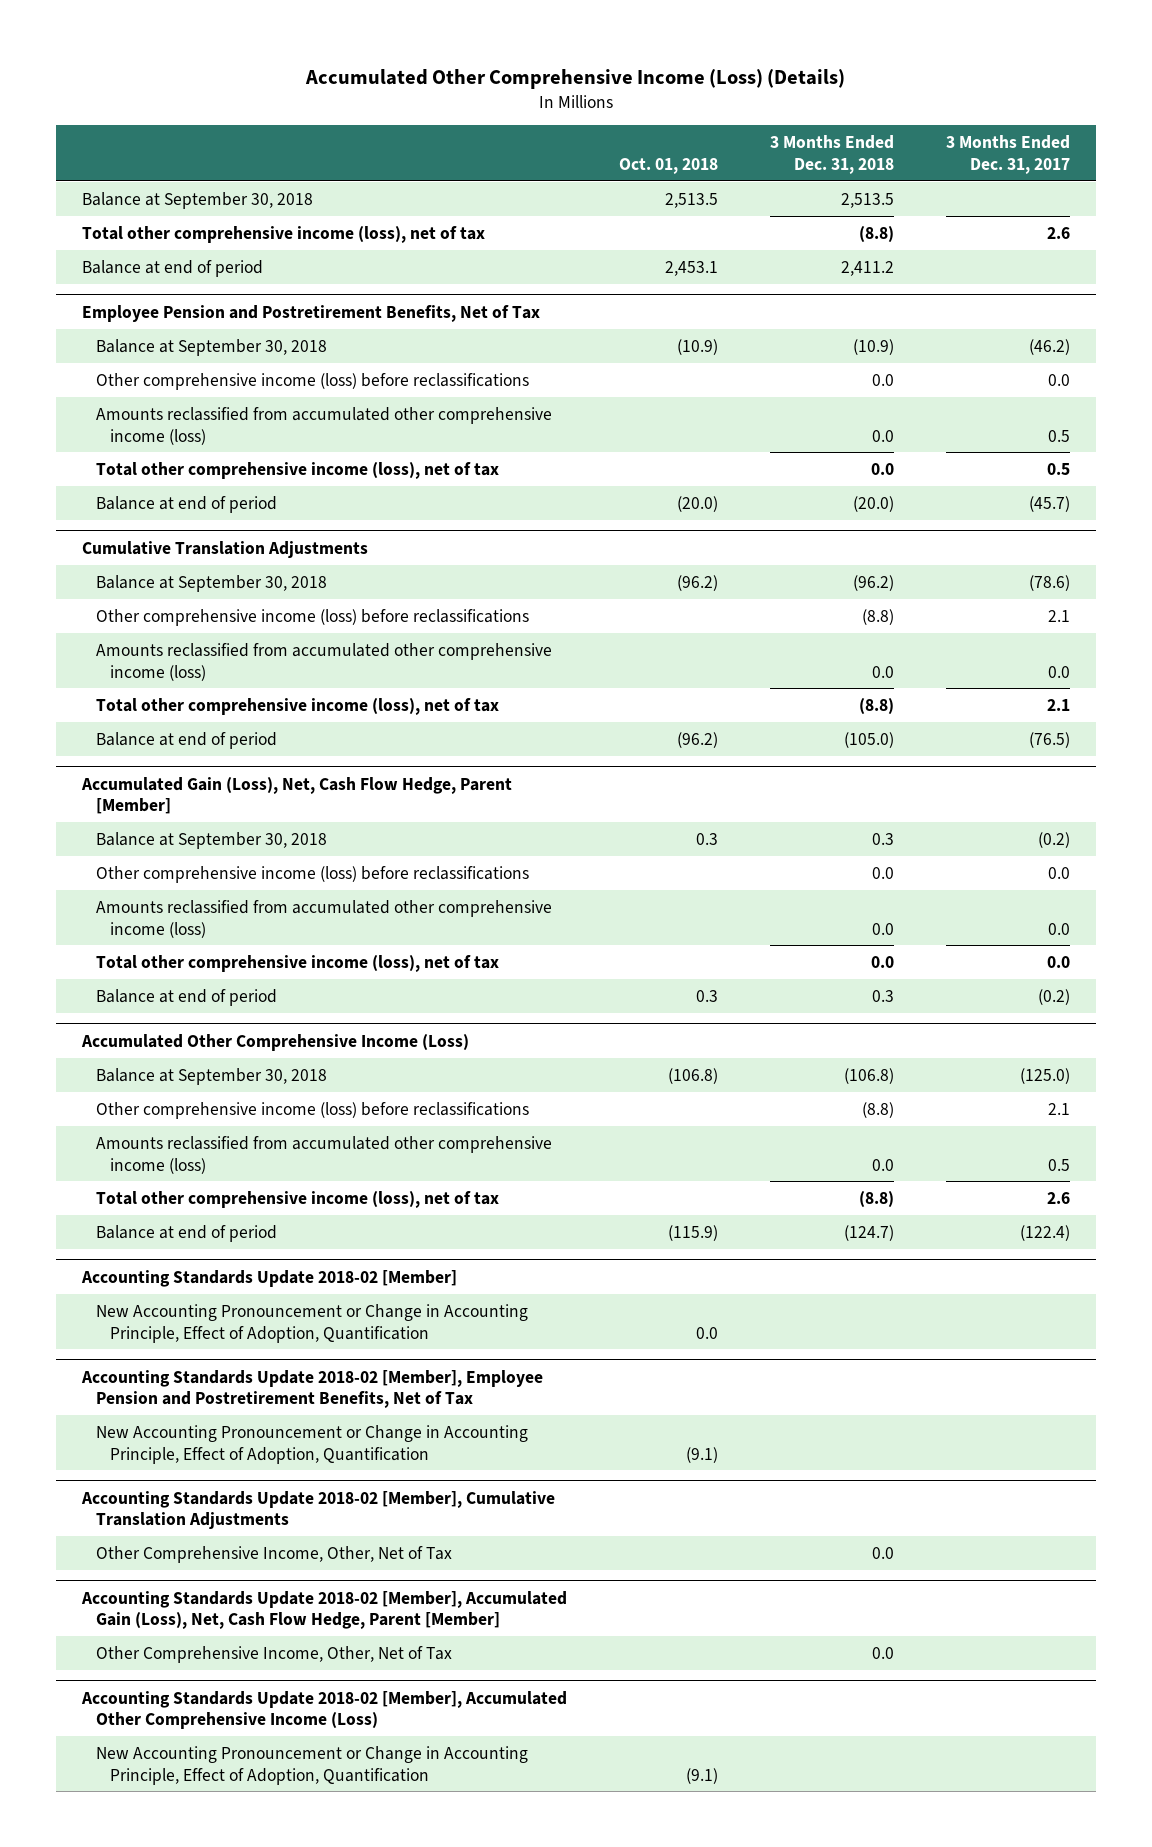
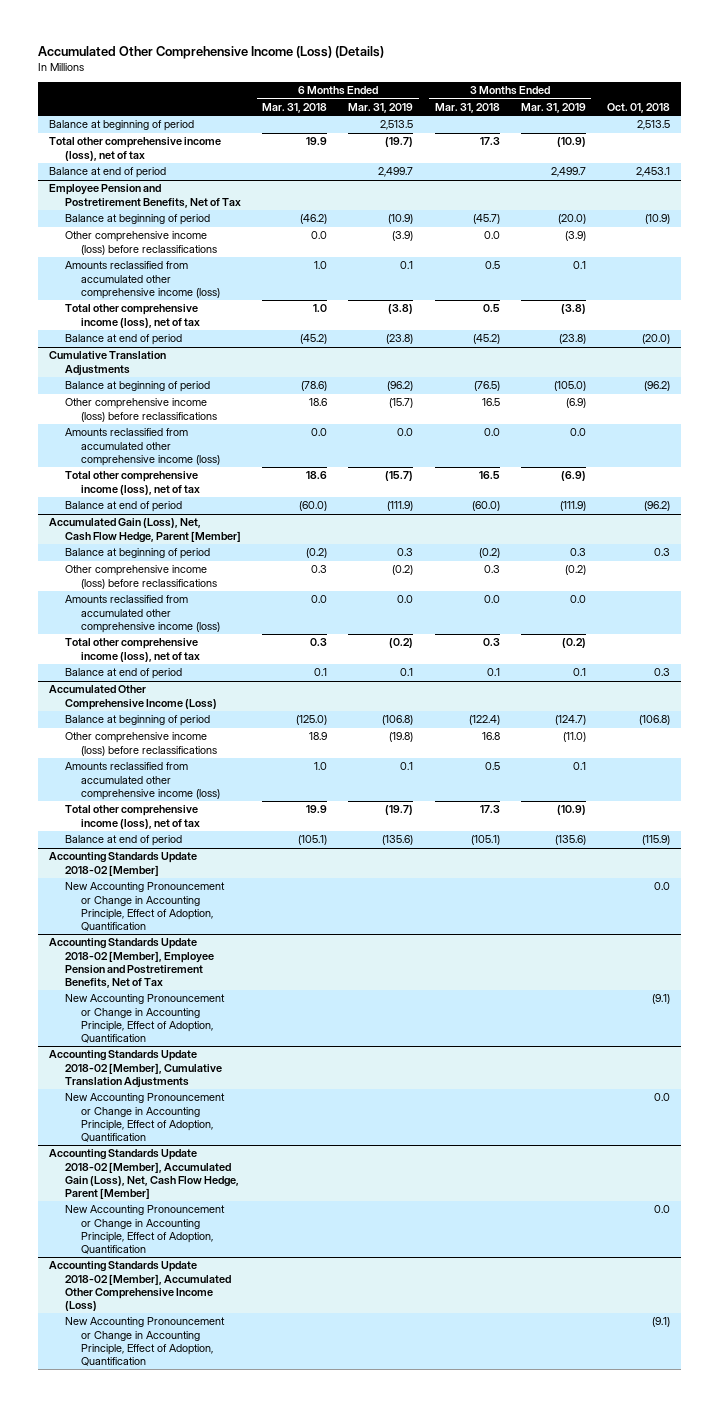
- | Oct. 01, 2018 | 3 Months Ended Dec. 31, 2018 | 3 Months Ended Dec. 31, 2017
+ | 6 Months Ended Mar. 31, 2018 | 6 Months Ended Mar. 31, 2019 | 3 Months Ended Mar. 31, 2018 | 3 Months Ended Mar. 31, 2019 | Oct. 01, 2018
- Balance at September 30, 2018 | 2,513.5 | 2,513.5 |
+ Balance at beginning of period | | 2,513.5 | | | 2,513.5
@ Employee Pension and Postretirement Benefits, Net of Tax
- Balance at September 30, 2018 | (10.9) | (10.9) | (46.2)
+ Balance at beginning of period | (46.2) | (10.9) | (45.7) | (20.0) | (10.9)
@ Cumulative Translation Adjustments
- Balance at September 30, 2018 | (96.2) | (96.2) | (78.6)
+ Balance at beginning of period | (78.6) | (96.2) | (76.5) | (105.0) | (96.2)
@ Accumulated Gain (Loss), Net, Cash Flow Hedge, Parent [Member]
- Balance at September 30, 2018 | 0.3 | 0.3 | (0.2)
+ Balance at beginning of period | (0.2) | 0.3 | (0.2) | 0.3 | 0.3
@ Accumulated Other Comprehensive Income (Loss)
- Balance at September 30, 2018 | (106.8) | (106.8) | (125.0)
+ Balance at beginning of period | (125.0) | (106.8) | (122.4) | (124.7) | (106.8)
@ Accounting Standards Update 2018-02 [Member], Cumulative Translation Adjustments
- Other Comprehensive Income, Other, Net of Tax | | 0.0 |
+ New Accounting Pronouncement or Change in Accounting Principle, Effect of Adoption, Quantification | | | | | 0.0
@ Accounting Standards Update 2018-02 [Member], Accumulated Gain (Loss), Net, Cash Flow Hedge, Parent [Member]
- Other Comprehensive Income, Other, Net of Tax | | 0.0 |
+ New Accounting Pronouncement or Change in Accounting Principle, Effect of Adoption, Quantification | | | | | 0.0

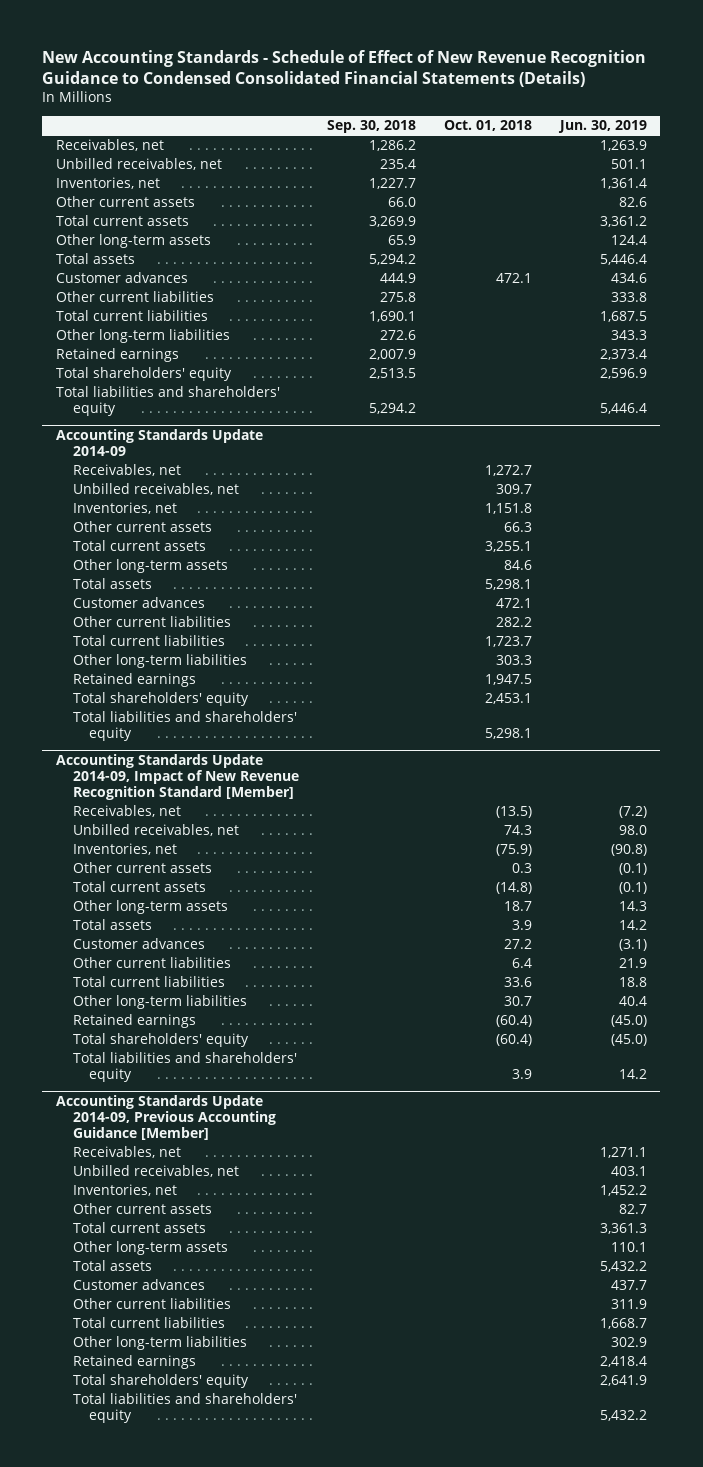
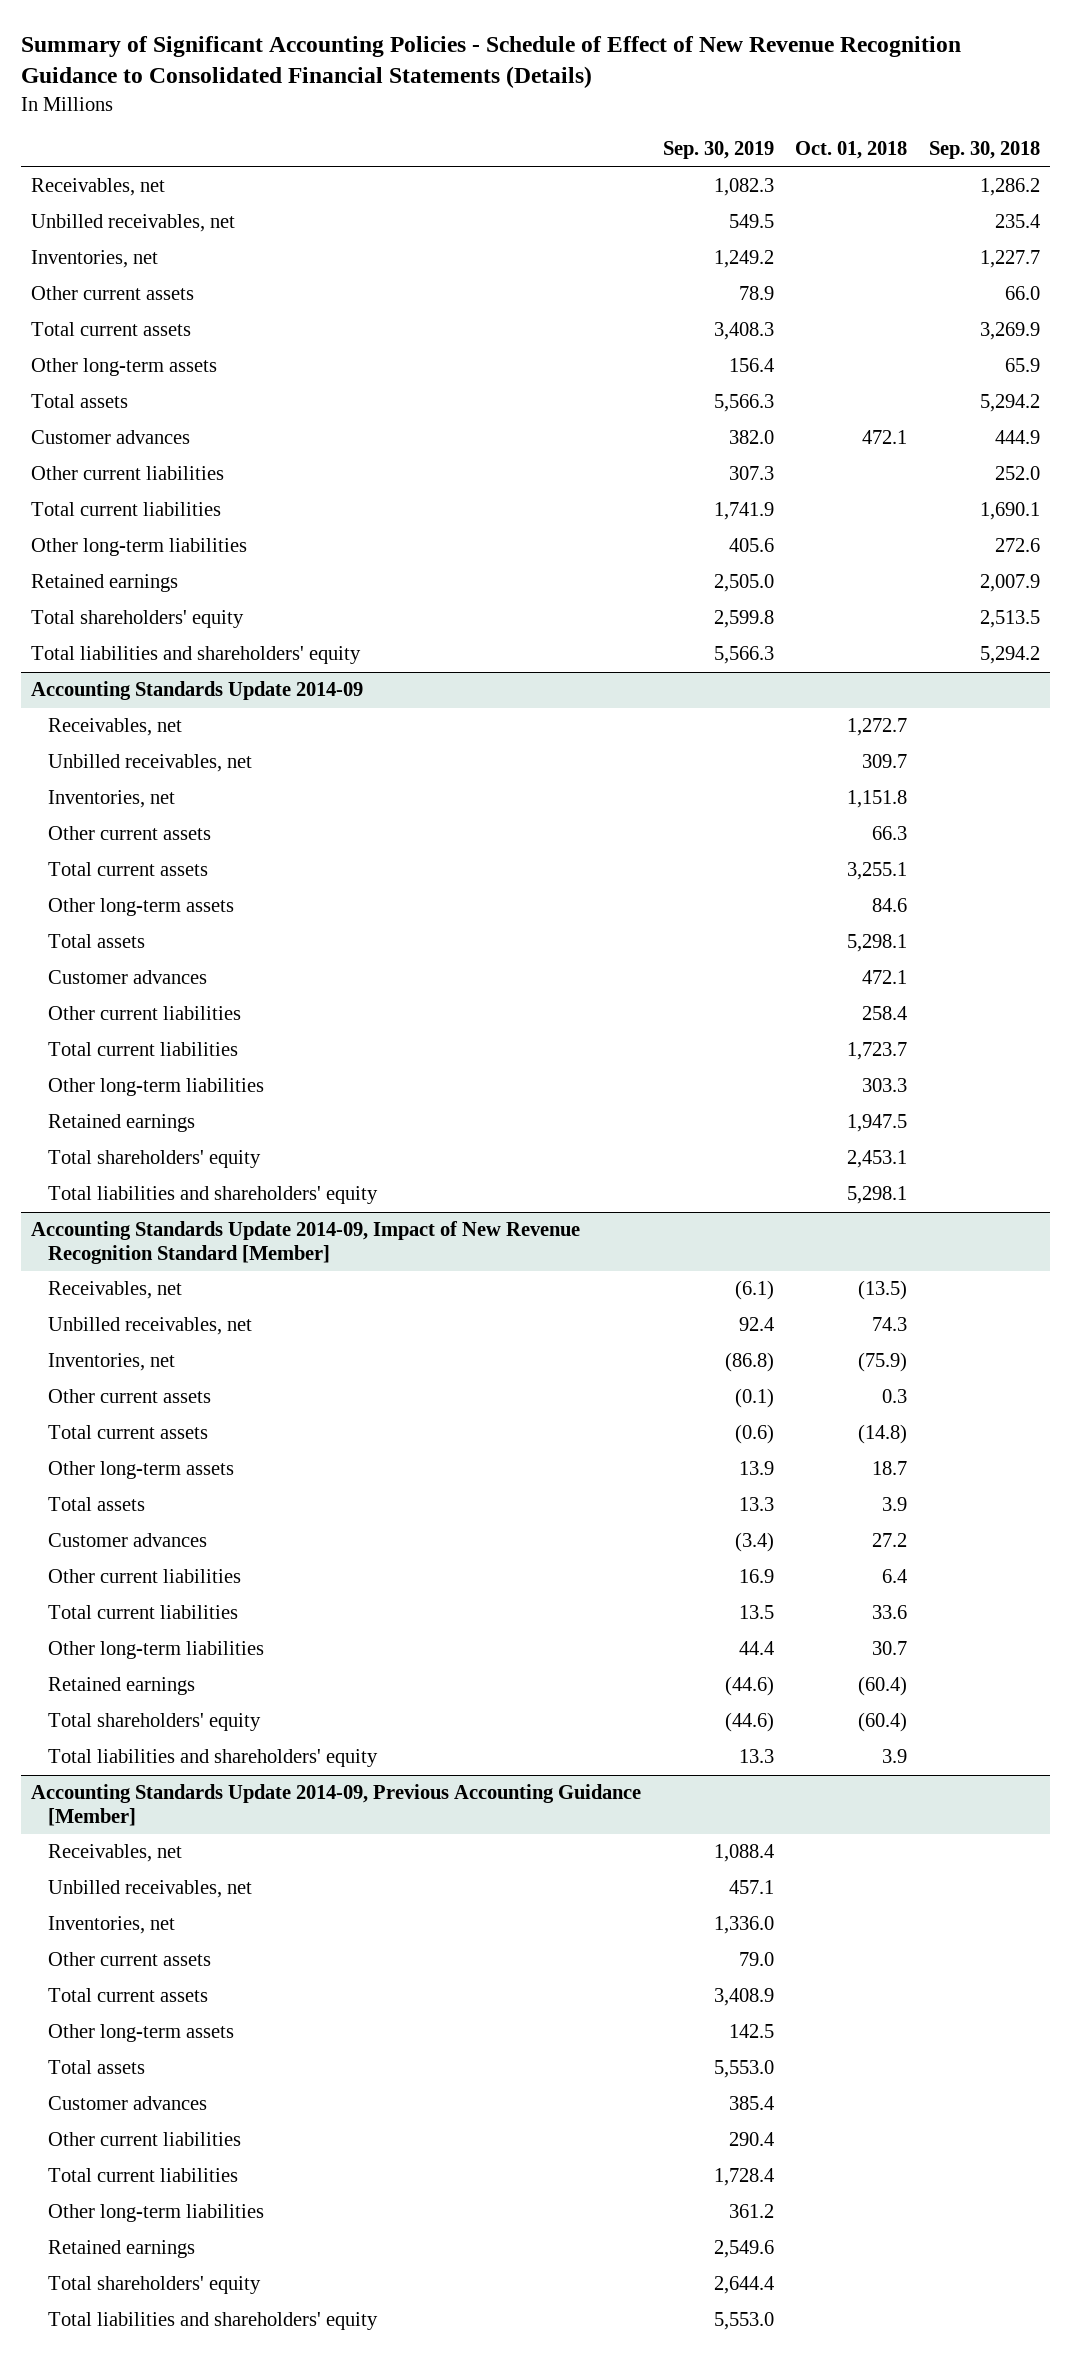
- New Accounting Standards - Schedule of Effect of New Revenue Recognition Guidance to Condensed Consolidated Financial Statements (Details)
+ Summary of Significant Accounting Policies - Schedule of Effect of New Revenue Recognition Guidance to Consolidated Financial Statements (Details)
- | Sep. 30, 2018 | Oct. 01, 2018 | Jun. 30, 2019
+ | Sep. 30, 2019 | Oct. 01, 2018 | Sep. 30, 2018
- Other current liabilities | 275.8 | | 333.8
+ Other current liabilities | 307.3 | | 252.0
@ Accounting Standards Update 2014-09
- Other current liabilities | | 282.2 |
+ Other current liabilities | | 258.4 |

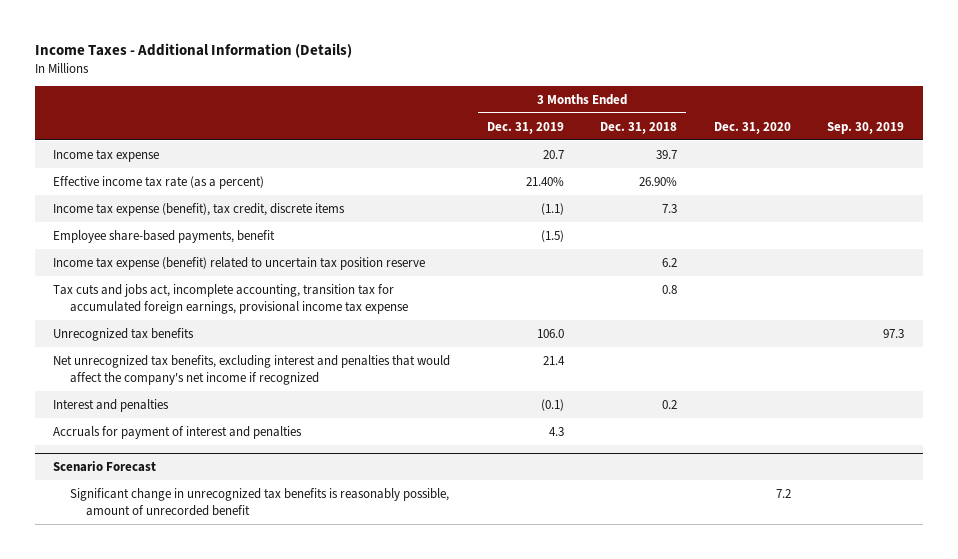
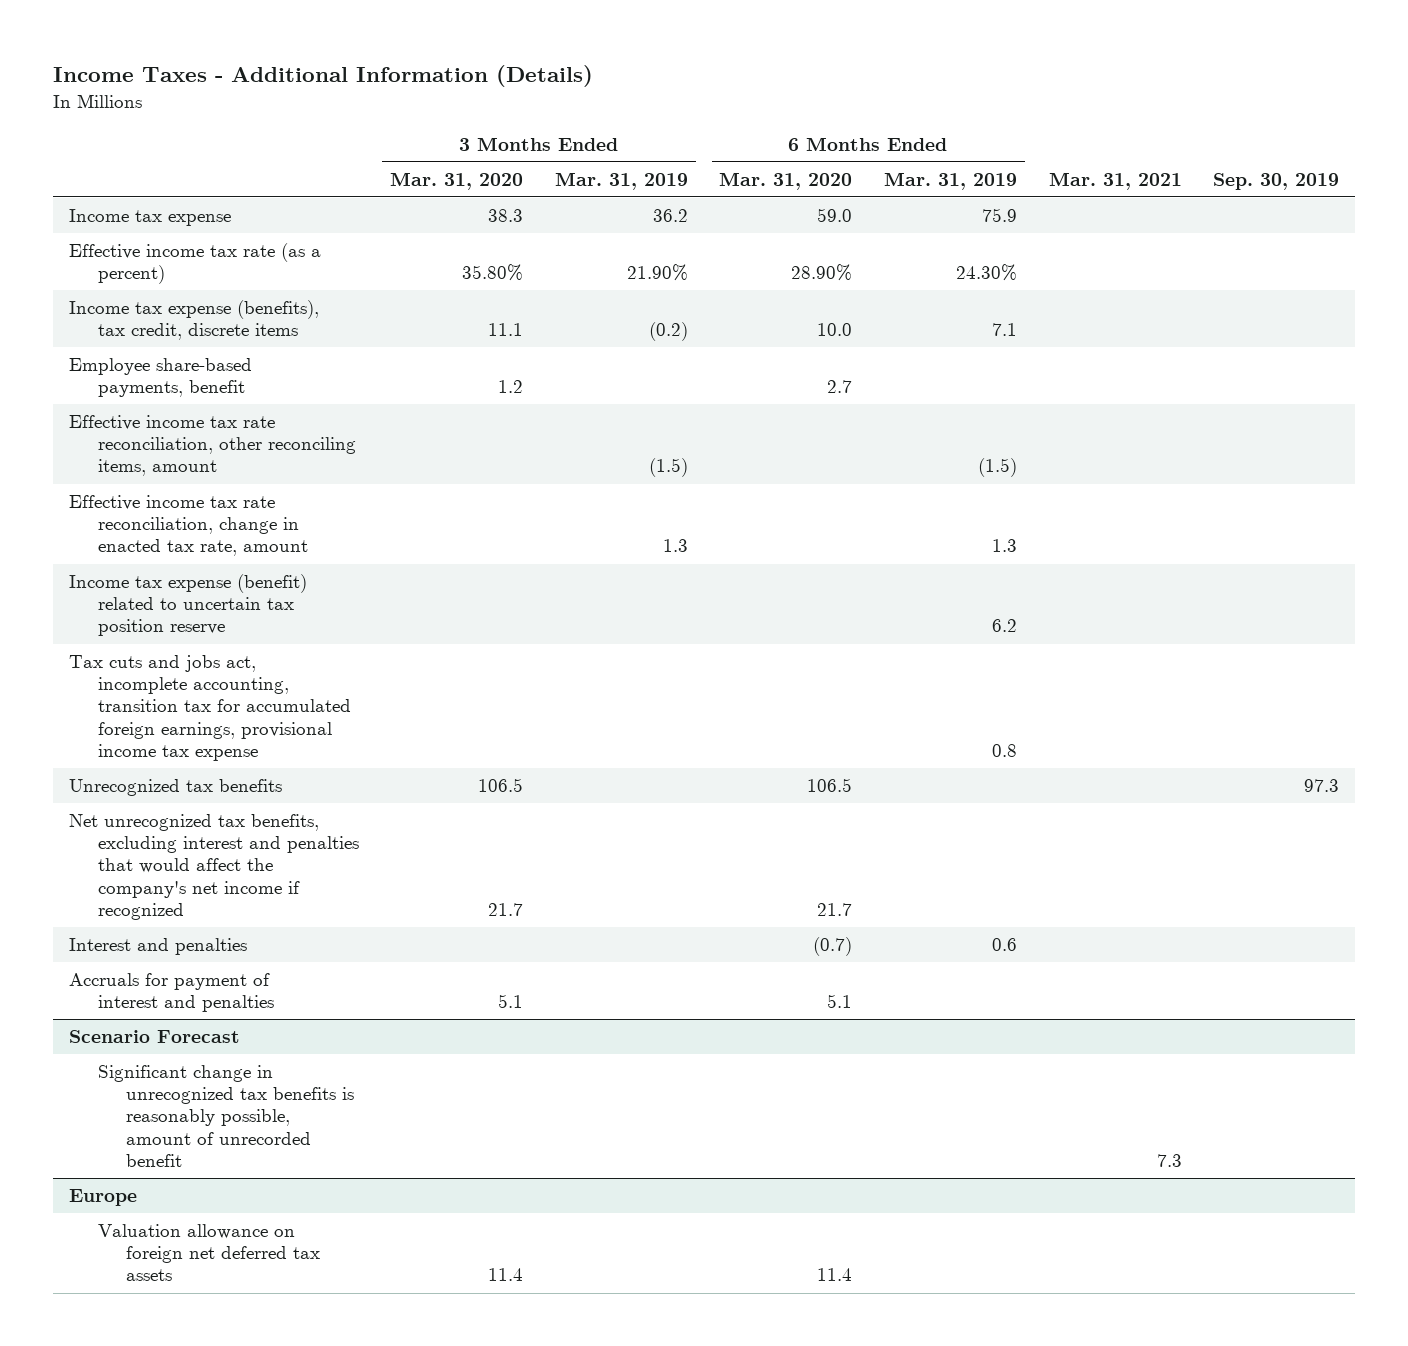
- | 3 Months Ended Dec. 31, 2019 | 3 Months Ended Dec. 31, 2018 | Dec. 31, 2020 | Sep. 30, 2019
+ | 3 Months Ended Mar. 31, 2020 | 3 Months Ended Mar. 31, 2019 | 6 Months Ended Mar. 31, 2020 | 6 Months Ended Mar. 31, 2019 | Mar. 31, 2021 | Sep. 30, 2019
- Income tax expense (benefit), tax credit, discrete items | (1.1) | 7.3 | |
+ Income tax expense (benefits), tax credit, discrete items | 11.1 | (0.2) | 10.0 | 7.1 | |
+ Effective income tax rate reconciliation, other reconciling items, amount | | (1.5) | | (1.5) | |
+ Effective income tax rate reconciliation, change in enacted tax rate, amount | | 1.3 | | 1.3 | |
+ Europe
+ Valuation allowance on foreign net deferred tax assets | 11.4 | | 11.4 | | |

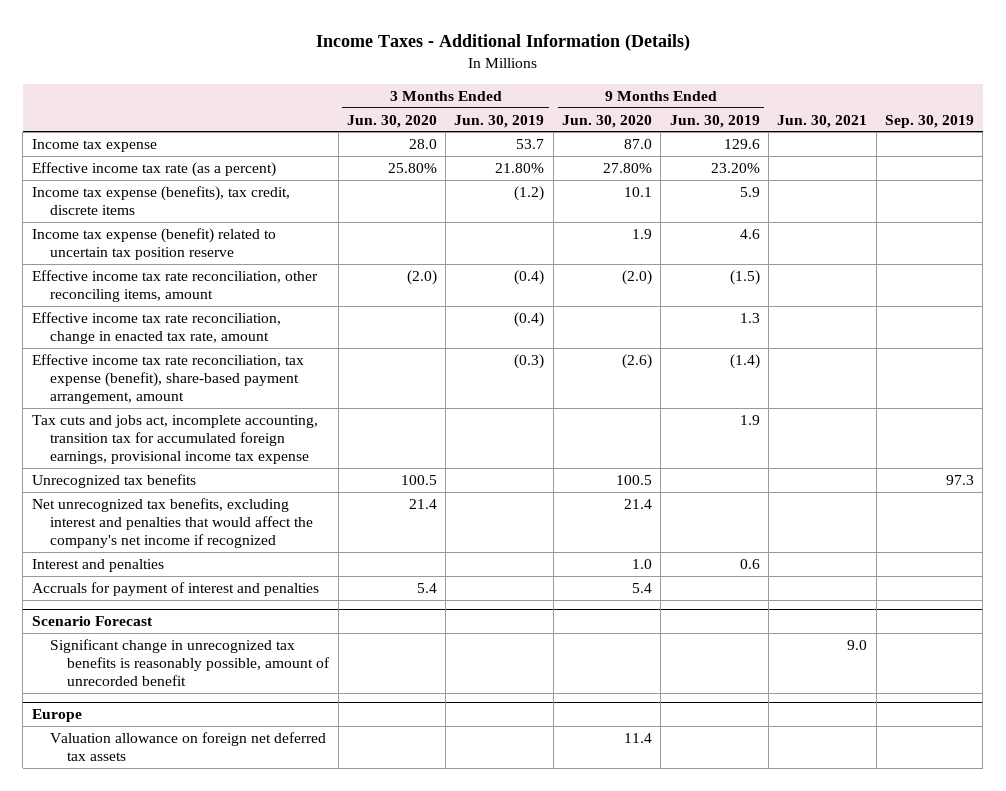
- | 3 Months Ended Mar. 31, 2020 | 3 Months Ended Mar. 31, 2019 | 6 Months Ended Mar. 31, 2020 | 6 Months Ended Mar. 31, 2019 | Mar. 31, 2021 | Sep. 30, 2019
+ | 3 Months Ended Jun. 30, 2020 | 3 Months Ended Jun. 30, 2019 | 9 Months Ended Jun. 30, 2020 | 9 Months Ended Jun. 30, 2019 | Jun. 30, 2021 | Sep. 30, 2019
- Employee share-based payments, benefit | 1.2 | | 2.7 | | |
moved up: Income tax expense (benefit) related to uncertain tax position reserve | | | 1.9 | 4.6 | |
+ Effective income tax rate reconciliation, tax expense (benefit), share-based payment arrangement, amount | | (0.3) | (2.6) | (1.4) | |

